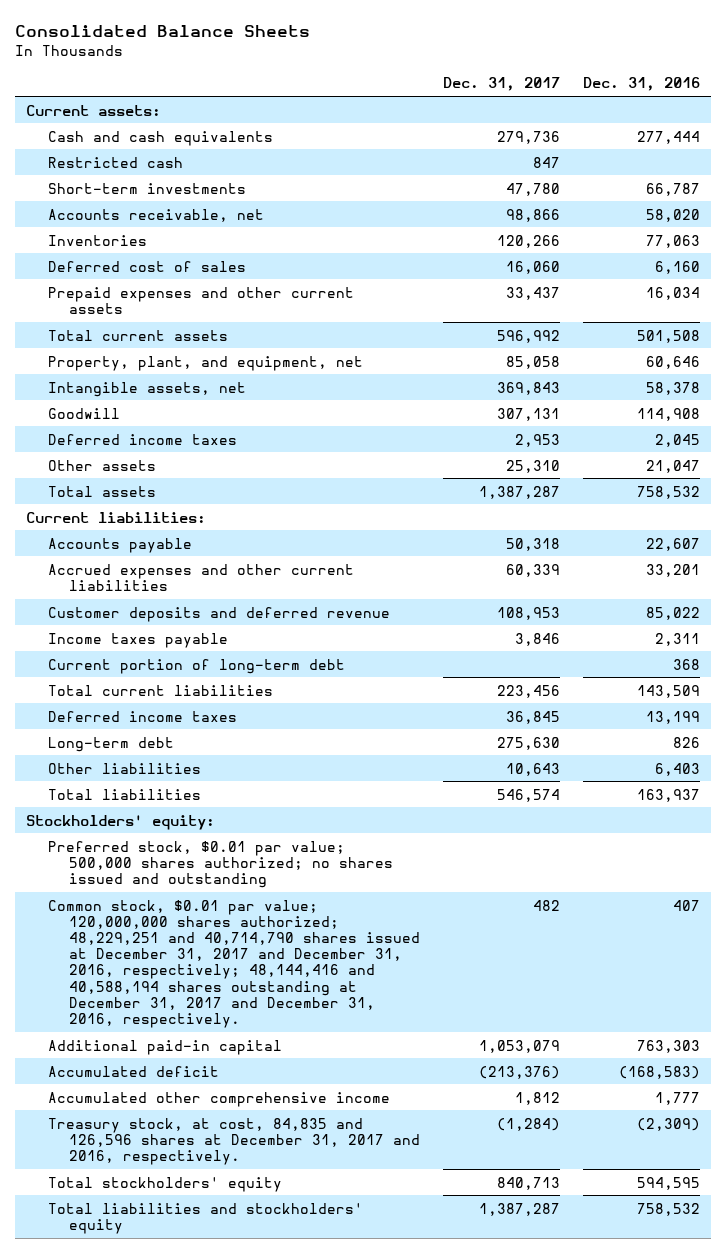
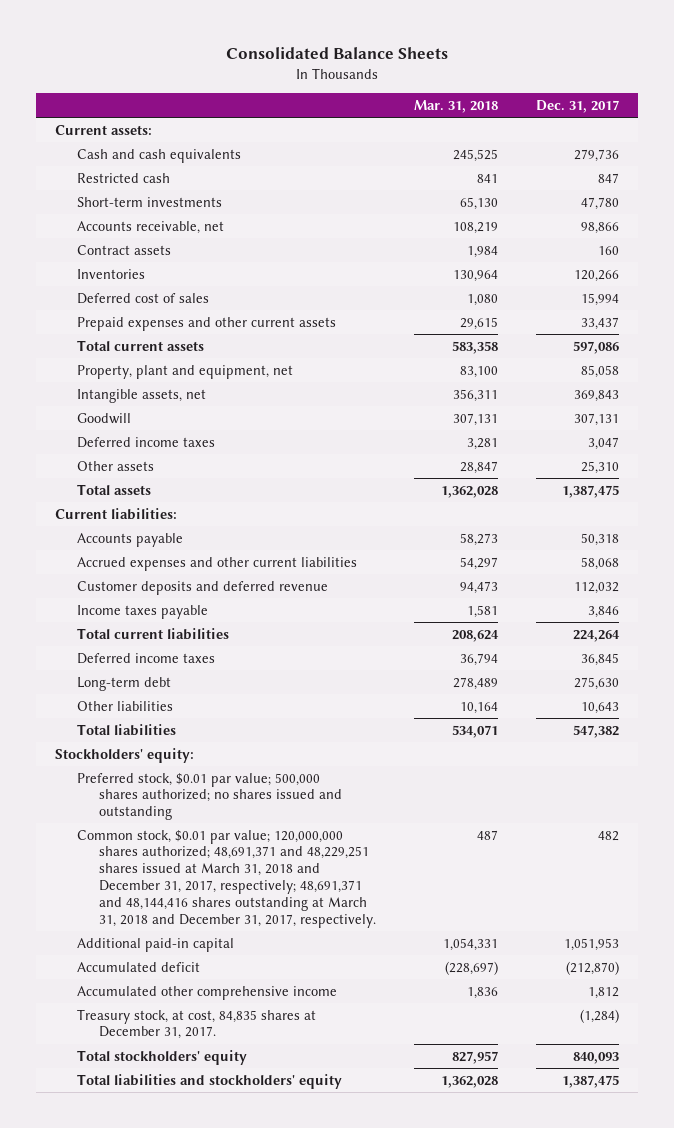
- | Dec. 31, 2017 | Dec. 31, 2016
+ | Mar. 31, 2018 | Dec. 31, 2017
+ Contract assets | 1,984 | 160
- Deferred cost of sales | 16,060 | 6,160
+ Deferred cost of sales | 1,080 | 15,994
- Total current assets | 596,992 | 501,508
- Property, plant, and equipment, net | 85,058 | 60,646
+ Total current assets | 583,358 | 597,086
+ Property, plant and equipment, net | 83,100 | 85,058
- Deferred income taxes | 2,953 | 2,045
+ Deferred income taxes | 3,281 | 3,047
- Total assets | 1,387,287 | 758,532
+ Total assets | 1,362,028 | 1,387,475
- Accrued expenses and other current liabilities | 60,339 | 33,201
- Customer deposits and deferred revenue | 108,953 | 85,022
+ Accrued expenses and other current liabilities | 54,297 | 58,068
+ Customer deposits and deferred revenue | 94,473 | 112,032
- Current portion of long-term debt | | 368
- Total current liabilities | 223,456 | 143,509
+ Total current liabilities | 208,624 | 224,264
- Total liabilities | 546,574 | 163,937
+ Total liabilities | 534,071 | 547,382
- Common stock, $0.01 par value; 120,000,000 shares authorized; 48,229,251 and 40,714,790 shares issued at December 31, 2017 and December 31, 2016, respectively; 48,144,416 and 40,588,194 shares outstanding at December 31, 2017 and December 31, 2016, respectively. | 482 | 407
- Additional paid-in capital | 1,053,079 | 763,303
- Accumulated deficit | (213,376) | (168,583)
+ Common stock, $0.01 par value; 120,000,000 shares authorized; 48,691,371 and 48,229,251 shares issued at March 31, 2018 and December 31, 2017, respectively; 48,691,371 and 48,144,416 shares outstanding at March 31, 2018 and December 31, 2017, respectively. | 487 | 482
+ Additional paid-in capital | 1,054,331 | 1,051,953
+ Accumulated deficit | (228,697) | (212,870)
- Treasury stock, at cost, 84,835 and 126,596 shares at December 31, 2017 and 2016, respectively. | (1,284) | (2,309)
- Total stockholders' equity | 840,713 | 594,595
- Total liabilities and stockholders' equity | 1,387,287 | 758,532
+ Treasury stock, at cost, 84,835 shares at December 31, 2017. | | (1,284)
+ Total stockholders' equity | 827,957 | 840,093
+ Total liabilities and stockholders' equity | 1,362,028 | 1,387,475

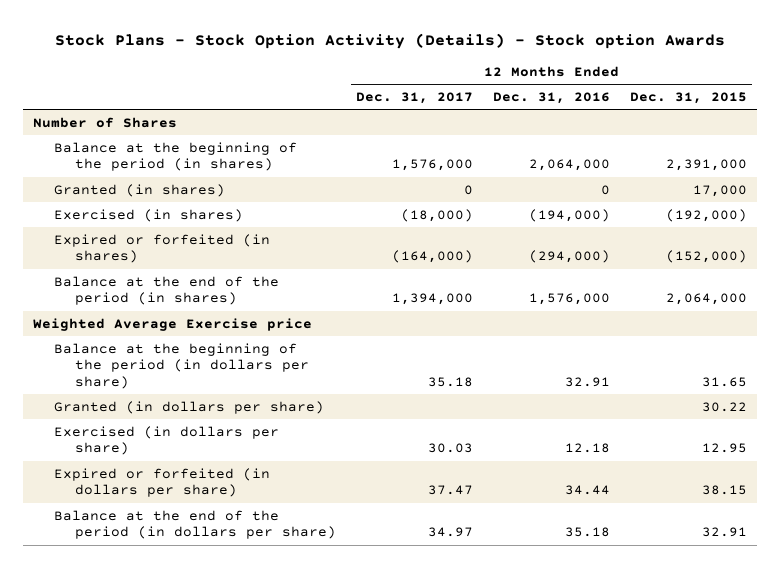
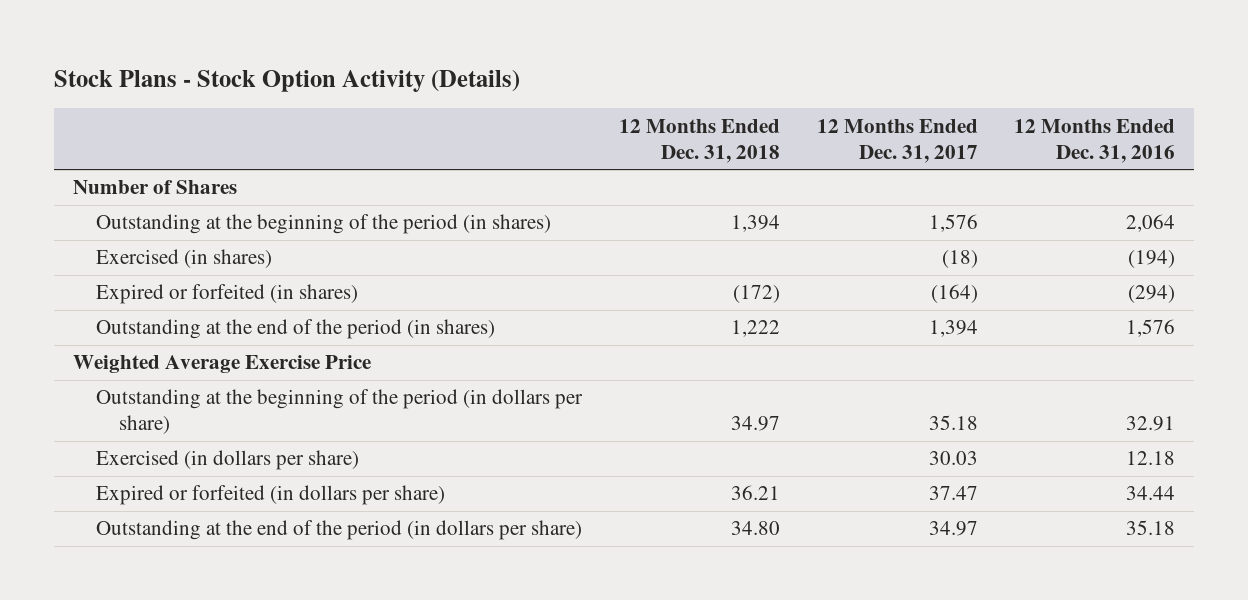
- Stock Plans - Stock Option Activity (Details) - Stock option Awards
+ Stock Plans - Stock Option Activity (Details)
- | 12 Months Ended Dec. 31, 2017 | 12 Months Ended Dec. 31, 2016 | 12 Months Ended Dec. 31, 2015
+ | 12 Months Ended Dec. 31, 2018 | 12 Months Ended Dec. 31, 2017 | 12 Months Ended Dec. 31, 2016
- Balance at the beginning of the period (in shares) | 1,576,000 | 2,064,000 | 2,391,000
- Granted (in shares) | 0 | 0 | 17,000
- Exercised (in shares) | (18,000) | (194,000) | (192,000)
- Expired or forfeited (in shares) | (164,000) | (294,000) | (152,000)
- Balance at the end of the period (in shares) | 1,394,000 | 1,576,000 | 2,064,000
- Weighted Average Exercise price
- Balance at the beginning of the period (in dollars per share) | 35.18 | 32.91 | 31.65
- Granted (in dollars per share) | | | 30.22
+ Outstanding at the beginning of the period (in shares) | 1,394 | 1,576 | 2,064
+ Exercised (in shares) | | (18) | (194)
+ Expired or forfeited (in shares) | (172) | (164) | (294)
+ Outstanding at the end of the period (in shares) | 1,222 | 1,394 | 1,576
+ Weighted Average Exercise Price
+ Outstanding at the beginning of the period (in dollars per share) | 34.97 | 35.18 | 32.91
- Balance at the end of the period (in dollars per share) | 34.97 | 35.18 | 32.91
+ Outstanding at the end of the period (in dollars per share) | 34.80 | 34.97 | 35.18

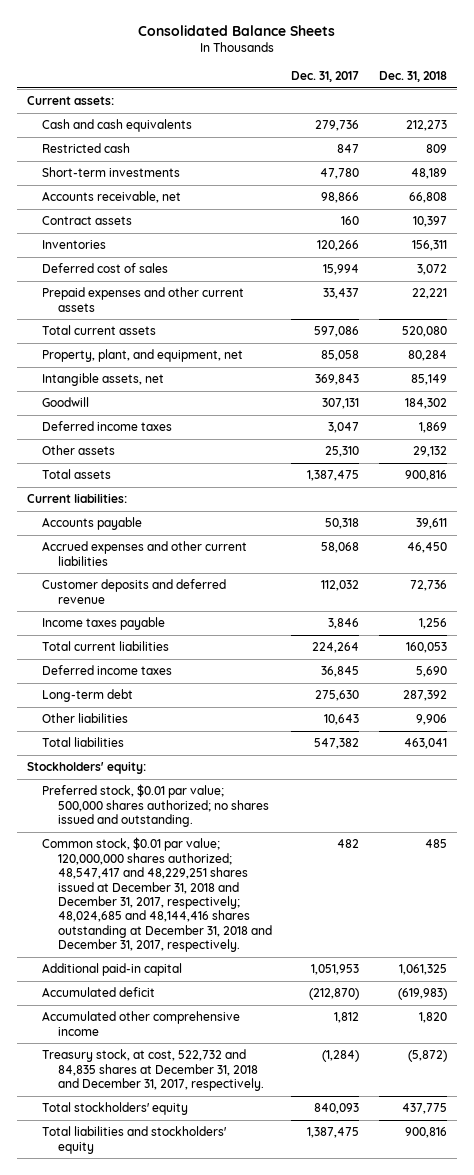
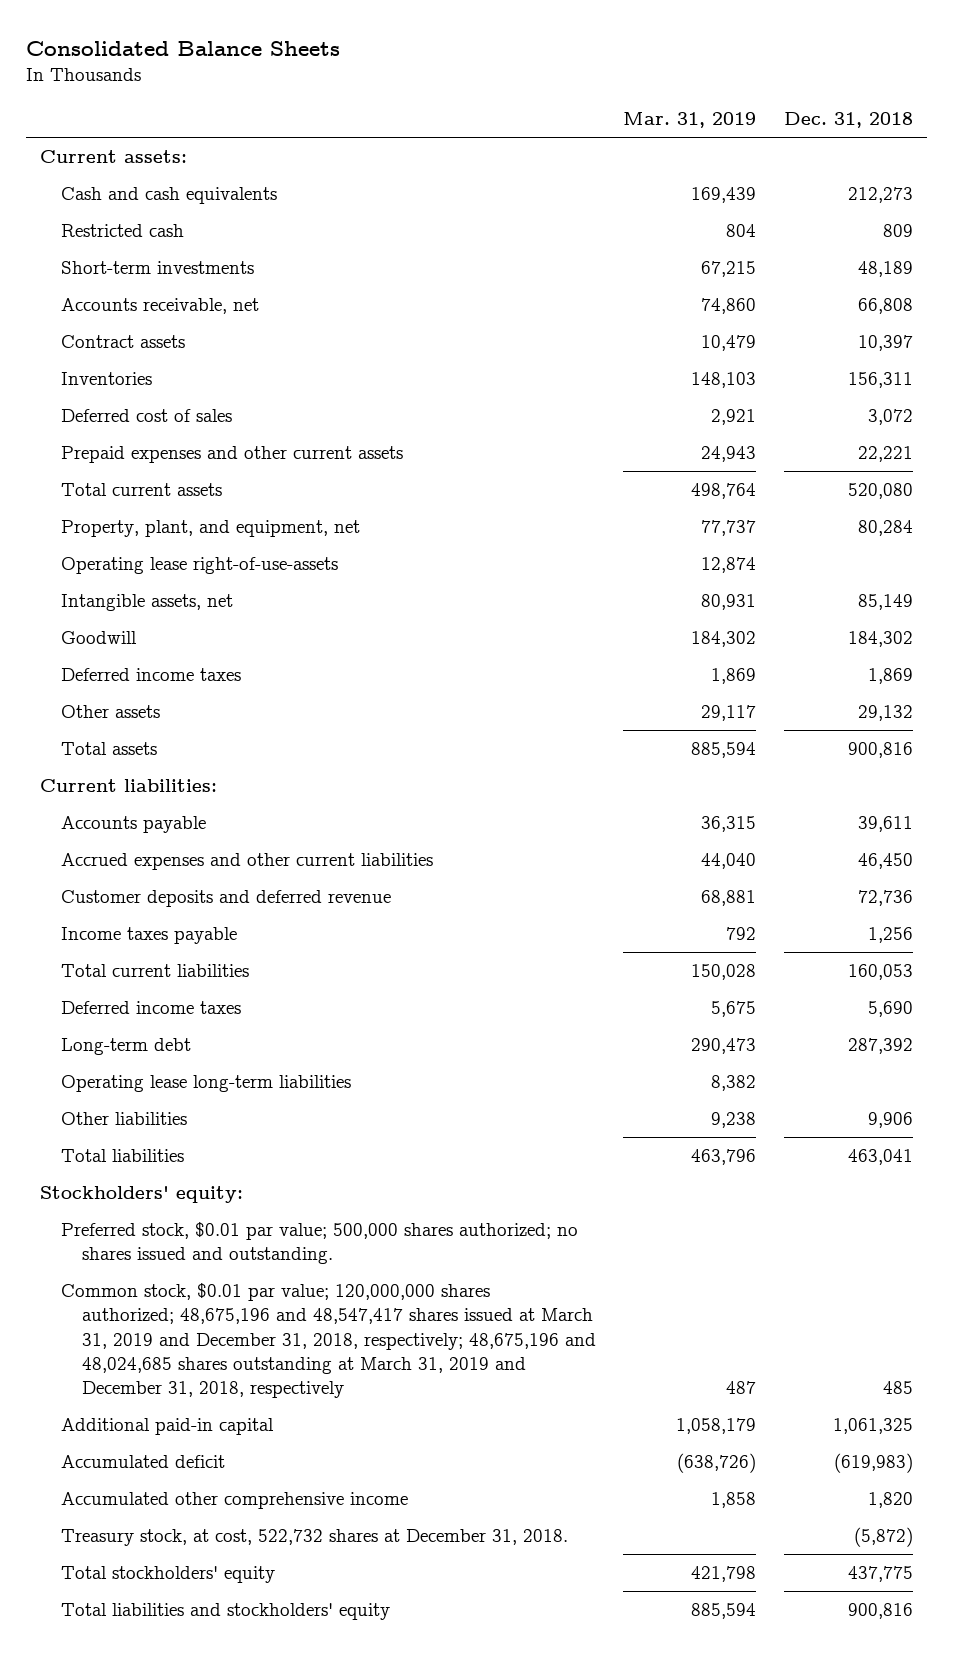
- | Dec. 31, 2017 | Dec. 31, 2018
+ | Mar. 31, 2019 | Dec. 31, 2018
+ Operating lease right-of-use-assets | 12,874 |
+ Operating lease long-term liabilities | 8,382 |
- Common stock, $0.01 par value; 120,000,000 shares authorized; 48,547,417 and 48,229,251 shares issued at December 31, 2018 and December 31, 2017, respectively; 48,024,685 and 48,144,416 shares outstanding at December 31, 2018 and December 31, 2017, respectively. | 482 | 485
+ Common stock, $0.01 par value; 120,000,000 shares authorized; 48,675,196 and 48,547,417 shares issued at March 31, 2019 and December 31, 2018, respectively; 48,675,196 and 48,024,685 shares outstanding at March 31, 2019 and December 31, 2018, respectively | 487 | 485
- Treasury stock, at cost, 522,732 and 84,835 shares at December 31, 2018 and December 31, 2017, respectively. | (1,284) | (5,872)
+ Treasury stock, at cost, 522,732 shares at December 31, 2018. | | (5,872)

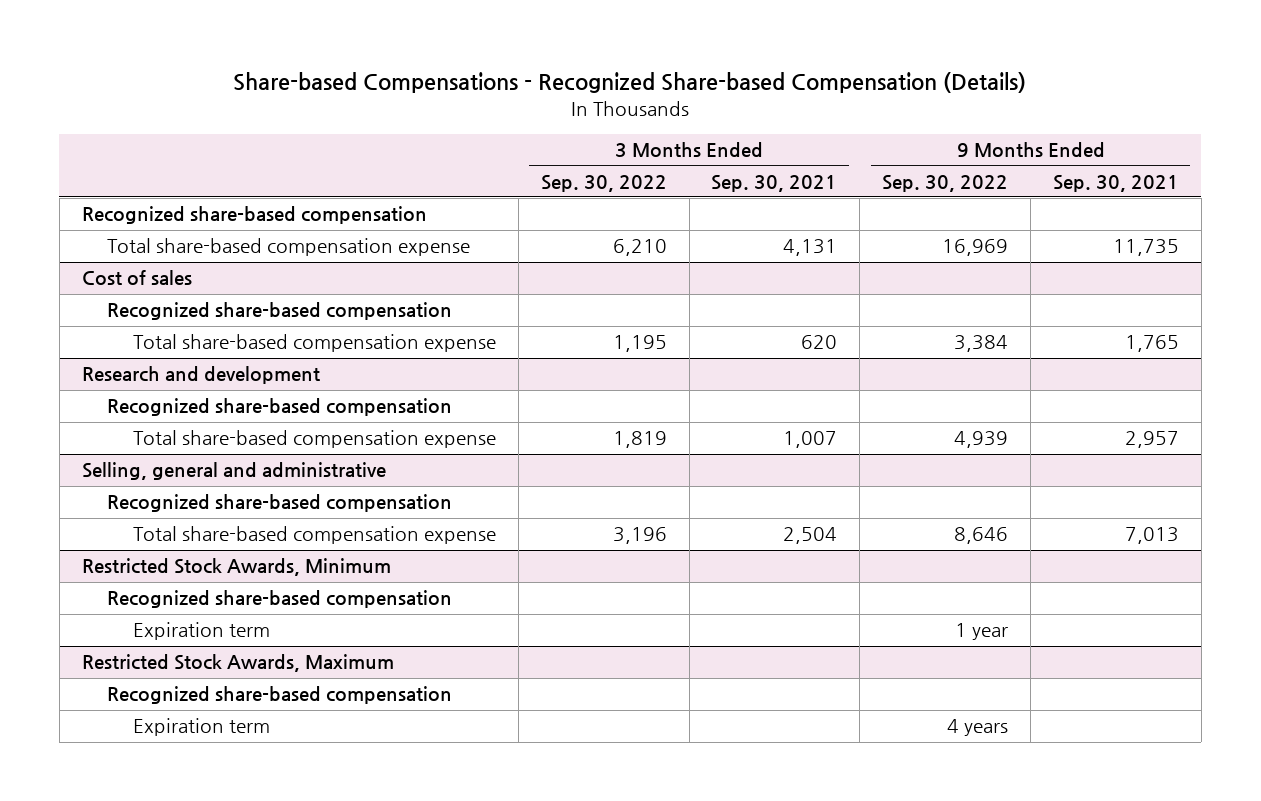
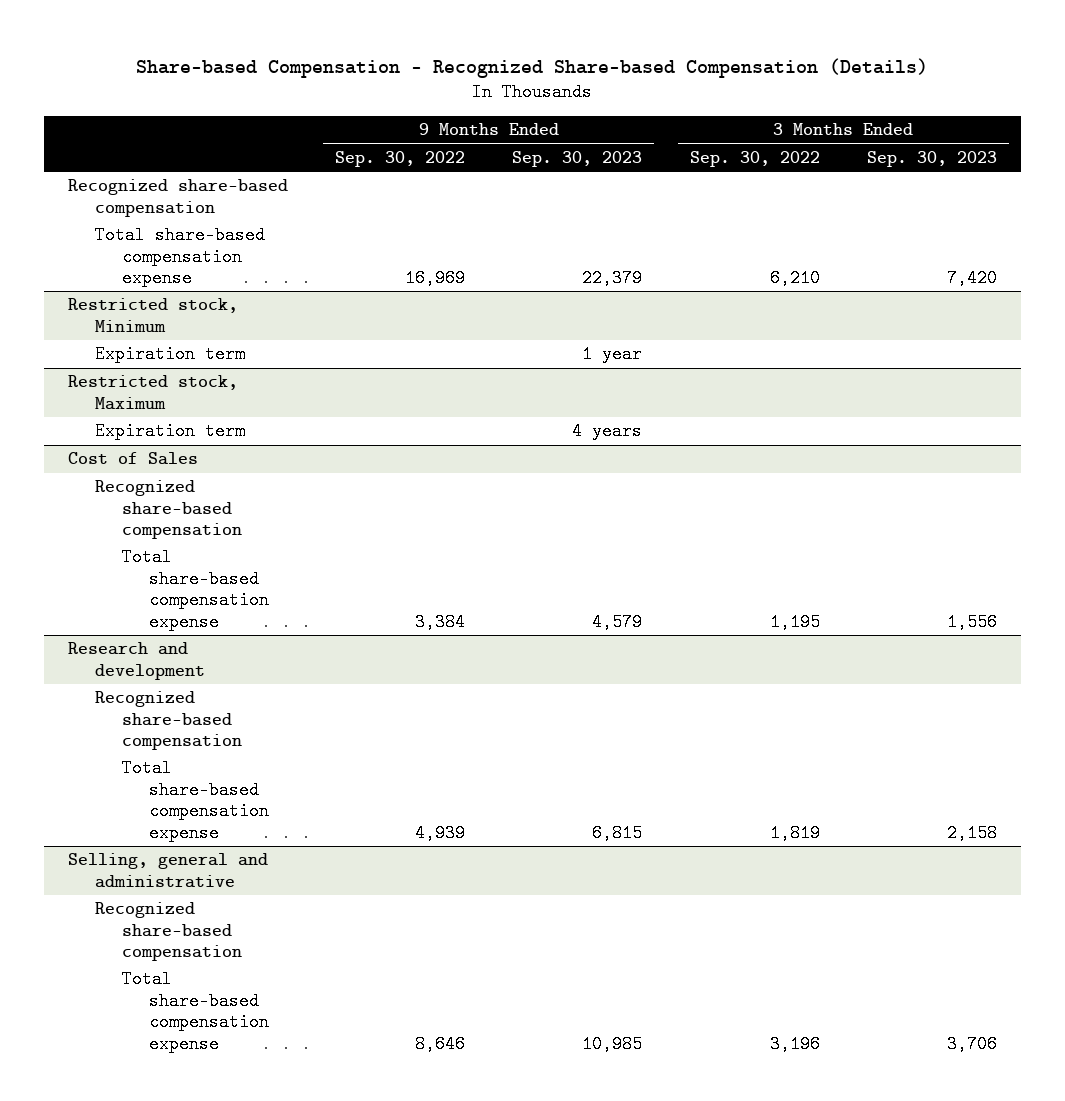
- Share-based Compensations - Recognized Share-based Compensation (Details)
+ Share-based Compensation - Recognized Share-based Compensation (Details)
- | 3 Months Ended Sep. 30, 2022 | 3 Months Ended Sep. 30, 2021 | 9 Months Ended Sep. 30, 2022 | 9 Months Ended Sep. 30, 2021
+ | 9 Months Ended Sep. 30, 2022 | 9 Months Ended Sep. 30, 2023 | 3 Months Ended Sep. 30, 2022 | 3 Months Ended Sep. 30, 2023
- Cost of sales
+ Restricted stock, Minimum
+ Expiration term | | 1 year | |
+ Restricted stock, Maximum
+ Expiration term | | 4 years | |
+ Cost of Sales
- Restricted Stock Awards, Minimum
- Recognized share-based compensation
- Expiration term | | | 1 year |
- Restricted Stock Awards, Maximum
- Recognized share-based compensation
- Expiration term | | | 4 years |

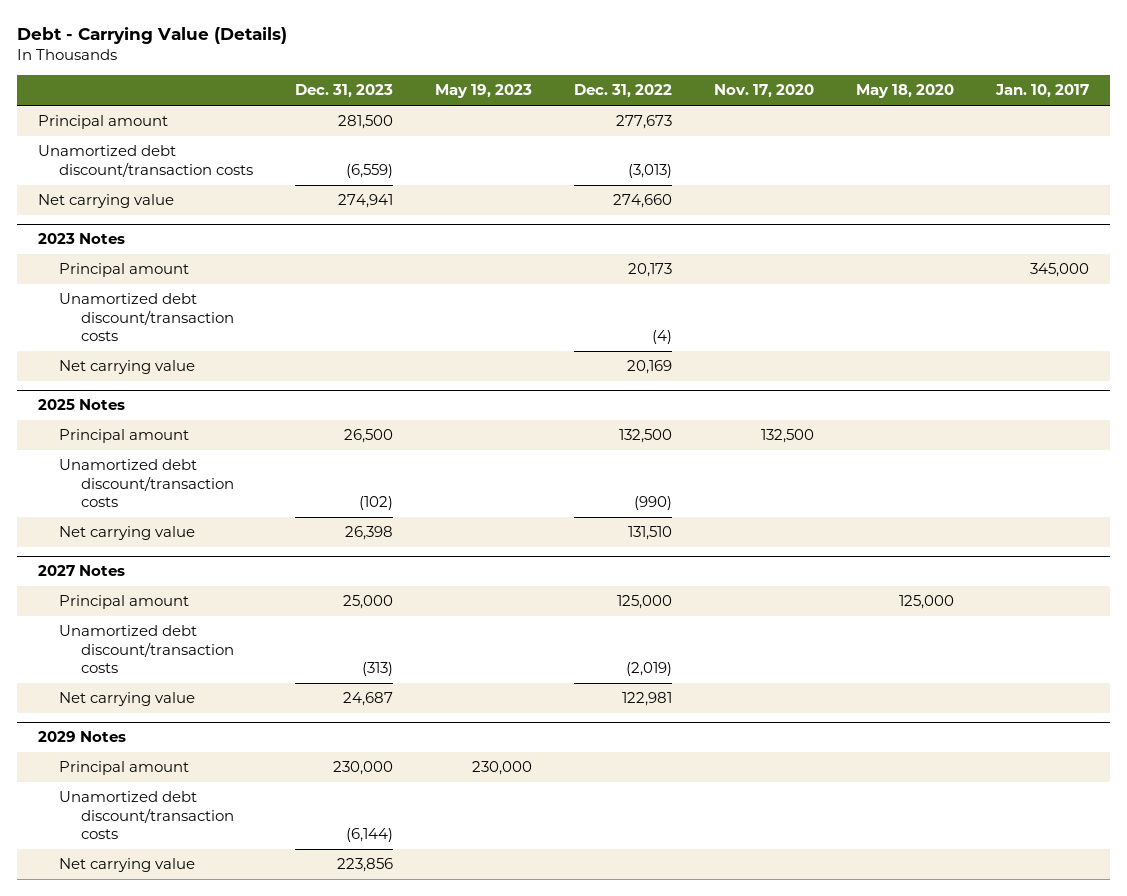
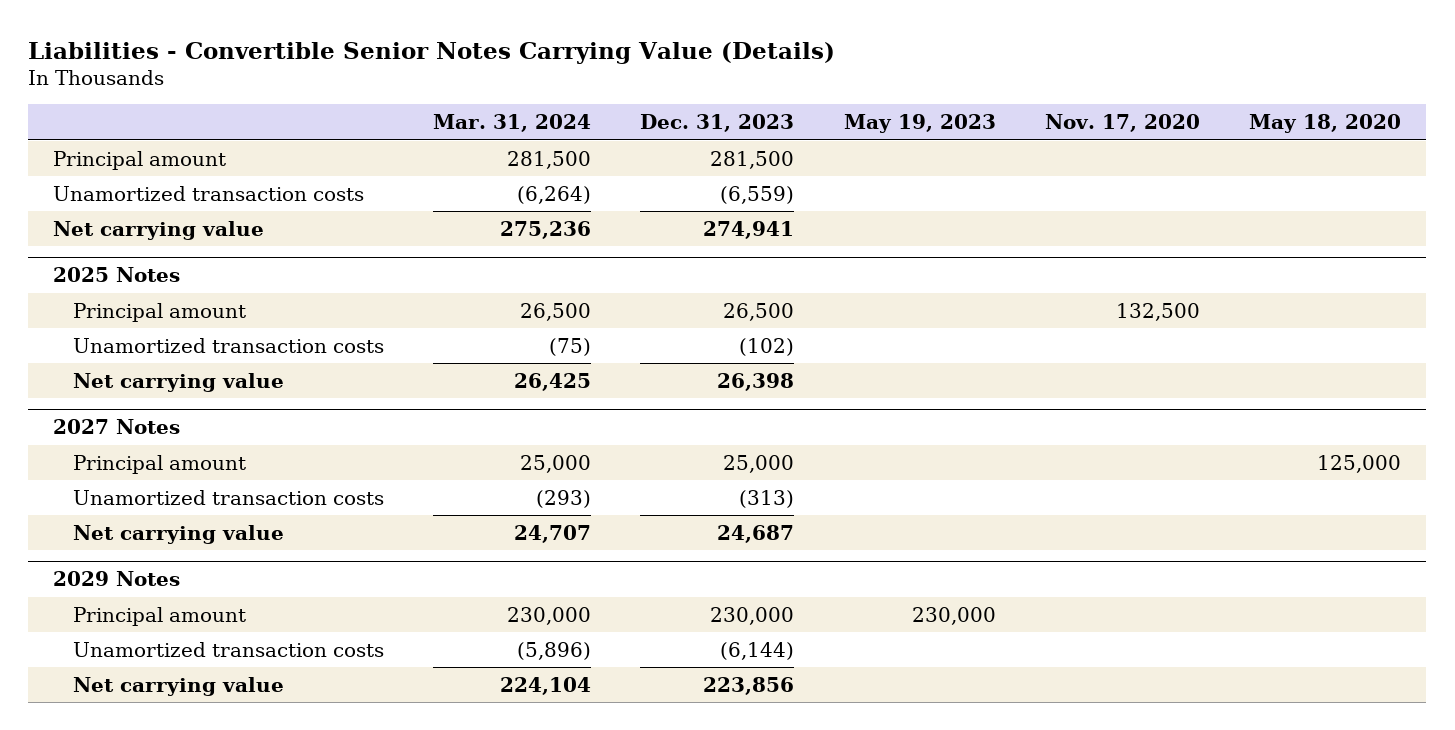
- Debt - Carrying Value (Details)
+ Liabilities - Convertible Senior Notes Carrying Value (Details)
- | Dec. 31, 2023 | May 19, 2023 | Dec. 31, 2022 | Nov. 17, 2020 | May 18, 2020 | Jan. 10, 2017
+ | Mar. 31, 2024 | Dec. 31, 2023 | May 19, 2023 | Nov. 17, 2020 | May 18, 2020
- Unamortized debt discount/transaction costs | (6,559) | | (3,013) | | |
+ Unamortized transaction costs | (6,264) | (6,559) | | |
- 2023 Notes
- Principal amount | | | 20,173 | | | 345,000
- Unamortized debt discount/transaction costs | | | (4) | | |
- Net carrying value | | | 20,169 | | |
@ 2025 Notes
- Unamortized debt discount/transaction costs | (102) | | (990) | | |
+ Unamortized transaction costs | (75) | (102) | | |
@ 2027 Notes
- Unamortized debt discount/transaction costs | (313) | | (2,019) | | |
+ Unamortized transaction costs | (293) | (313) | | |
@ 2029 Notes
- Unamortized debt discount/transaction costs | (6,144) | | | | |
+ Unamortized transaction costs | (5,896) | (6,144) | | |

